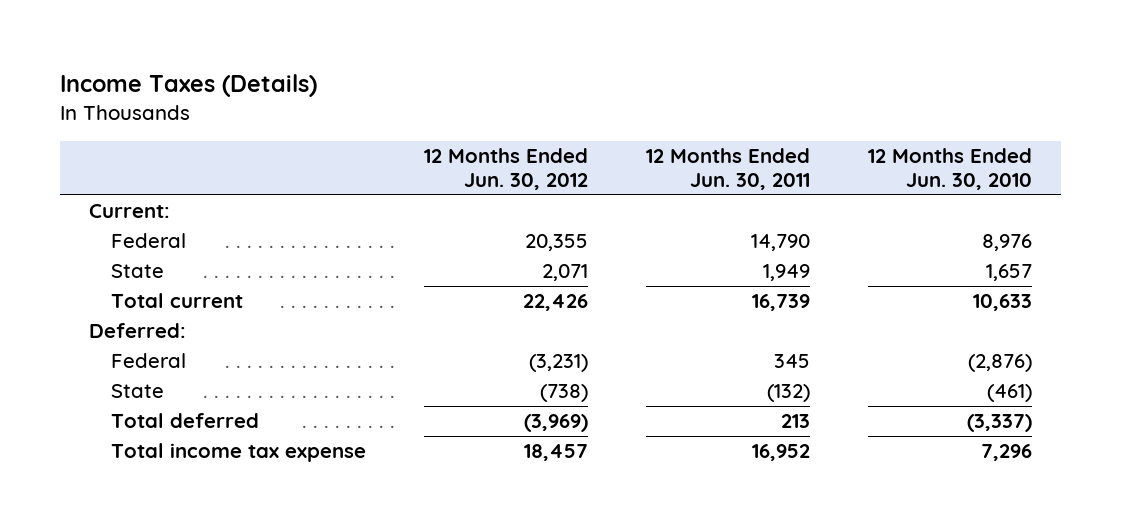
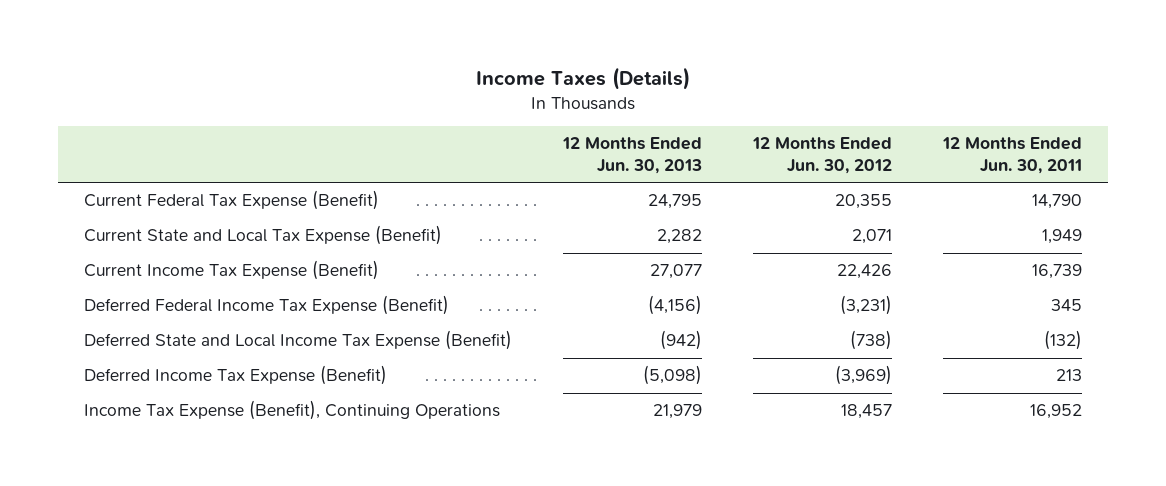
- | 12 Months Ended Jun. 30, 2012 | 12 Months Ended Jun. 30, 2011 | 12 Months Ended Jun. 30, 2010
+ | 12 Months Ended Jun. 30, 2013 | 12 Months Ended Jun. 30, 2012 | 12 Months Ended Jun. 30, 2011
- Current:
- Federal | 20,355 | 14,790 | 8,976
- State | 2,071 | 1,949 | 1,657
- Total current | 22,426 | 16,739 | 10,633
- Deferred:
- Federal | (3,231) | 345 | (2,876)
- State | (738) | (132) | (461)
- Total deferred | (3,969) | 213 | (3,337)
- Total income tax expense | 18,457 | 16,952 | 7,296
+ Current Federal Tax Expense (Benefit) | 24,795 | 20,355 | 14,790
+ Current State and Local Tax Expense (Benefit) | 2,282 | 2,071 | 1,949
+ Current Income Tax Expense (Benefit) | 27,077 | 22,426 | 16,739
+ Deferred Federal Income Tax Expense (Benefit) | (4,156) | (3,231) | 345
+ Deferred State and Local Income Tax Expense (Benefit) | (942) | (738) | (132)
+ Deferred Income Tax Expense (Benefit) | (5,098) | (3,969) | 213
+ Income Tax Expense (Benefit), Continuing Operations | 21,979 | 18,457 | 16,952

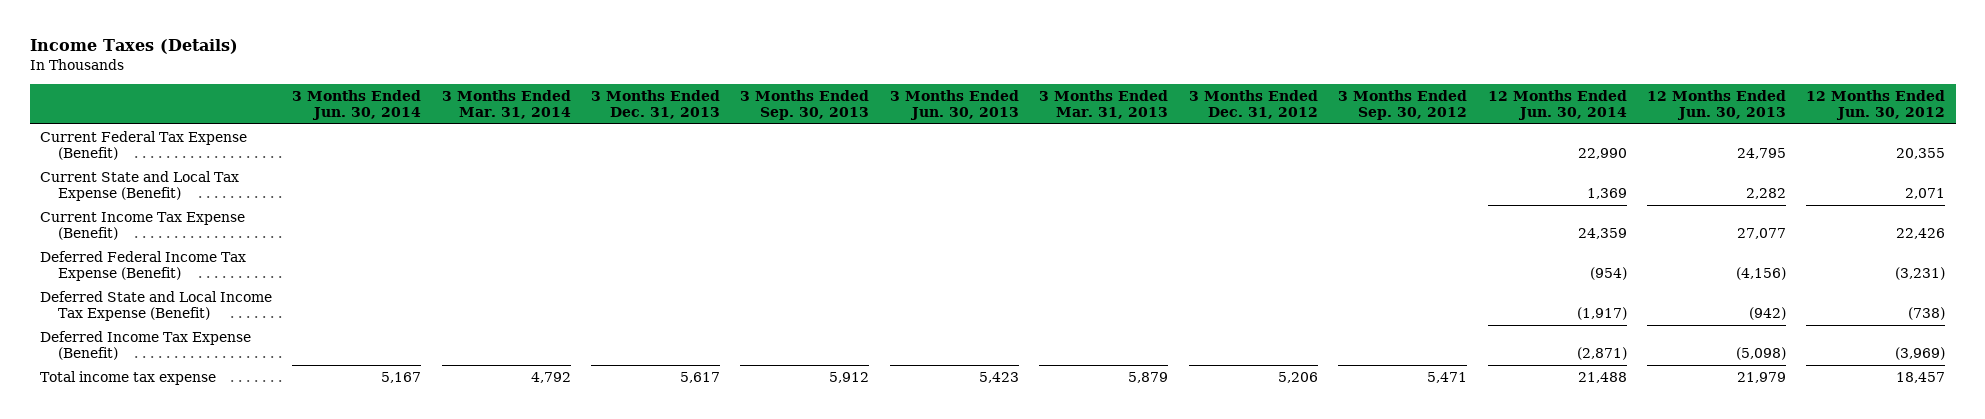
- | 12 Months Ended Jun. 30, 2013 | 12 Months Ended Jun. 30, 2012 | 12 Months Ended Jun. 30, 2011
+ | 3 Months Ended Jun. 30, 2014 | 3 Months Ended Mar. 31, 2014 | 3 Months Ended Dec. 31, 2013 | 3 Months Ended Sep. 30, 2013 | 3 Months Ended Jun. 30, 2013 | 3 Months Ended Mar. 31, 2013 | 3 Months Ended Dec. 31, 2012 | 3 Months Ended Sep. 30, 2012 | 12 Months Ended Jun. 30, 2014 | 12 Months Ended Jun. 30, 2013 | 12 Months Ended Jun. 30, 2012
- Income Tax Expense (Benefit), Continuing Operations | 21,979 | 18,457 | 16,952
+ Total income tax expense | 5,167 | 4,792 | 5,617 | 5,912 | 5,423 | 5,879 | 5,206 | 5,471 | 21,488 | 21,979 | 18,457

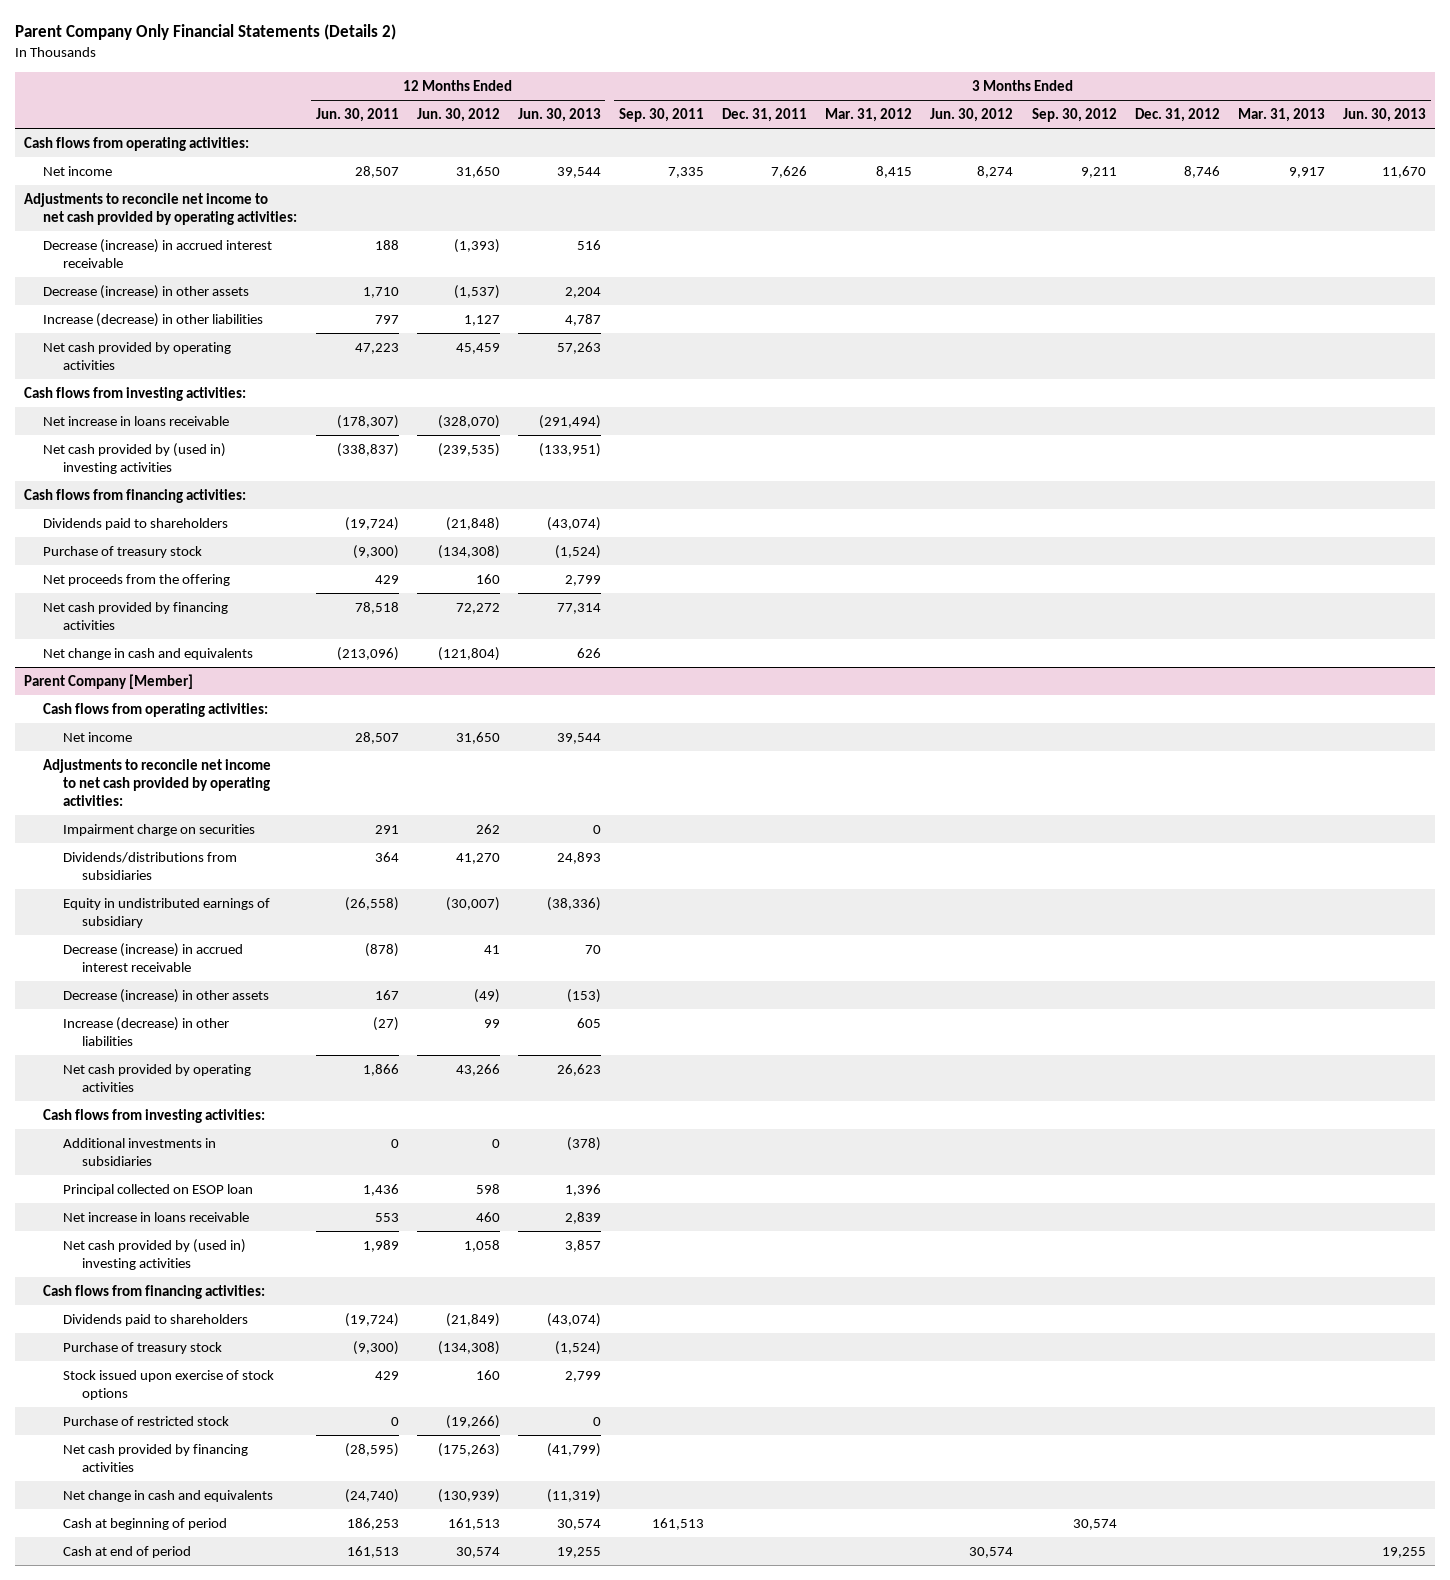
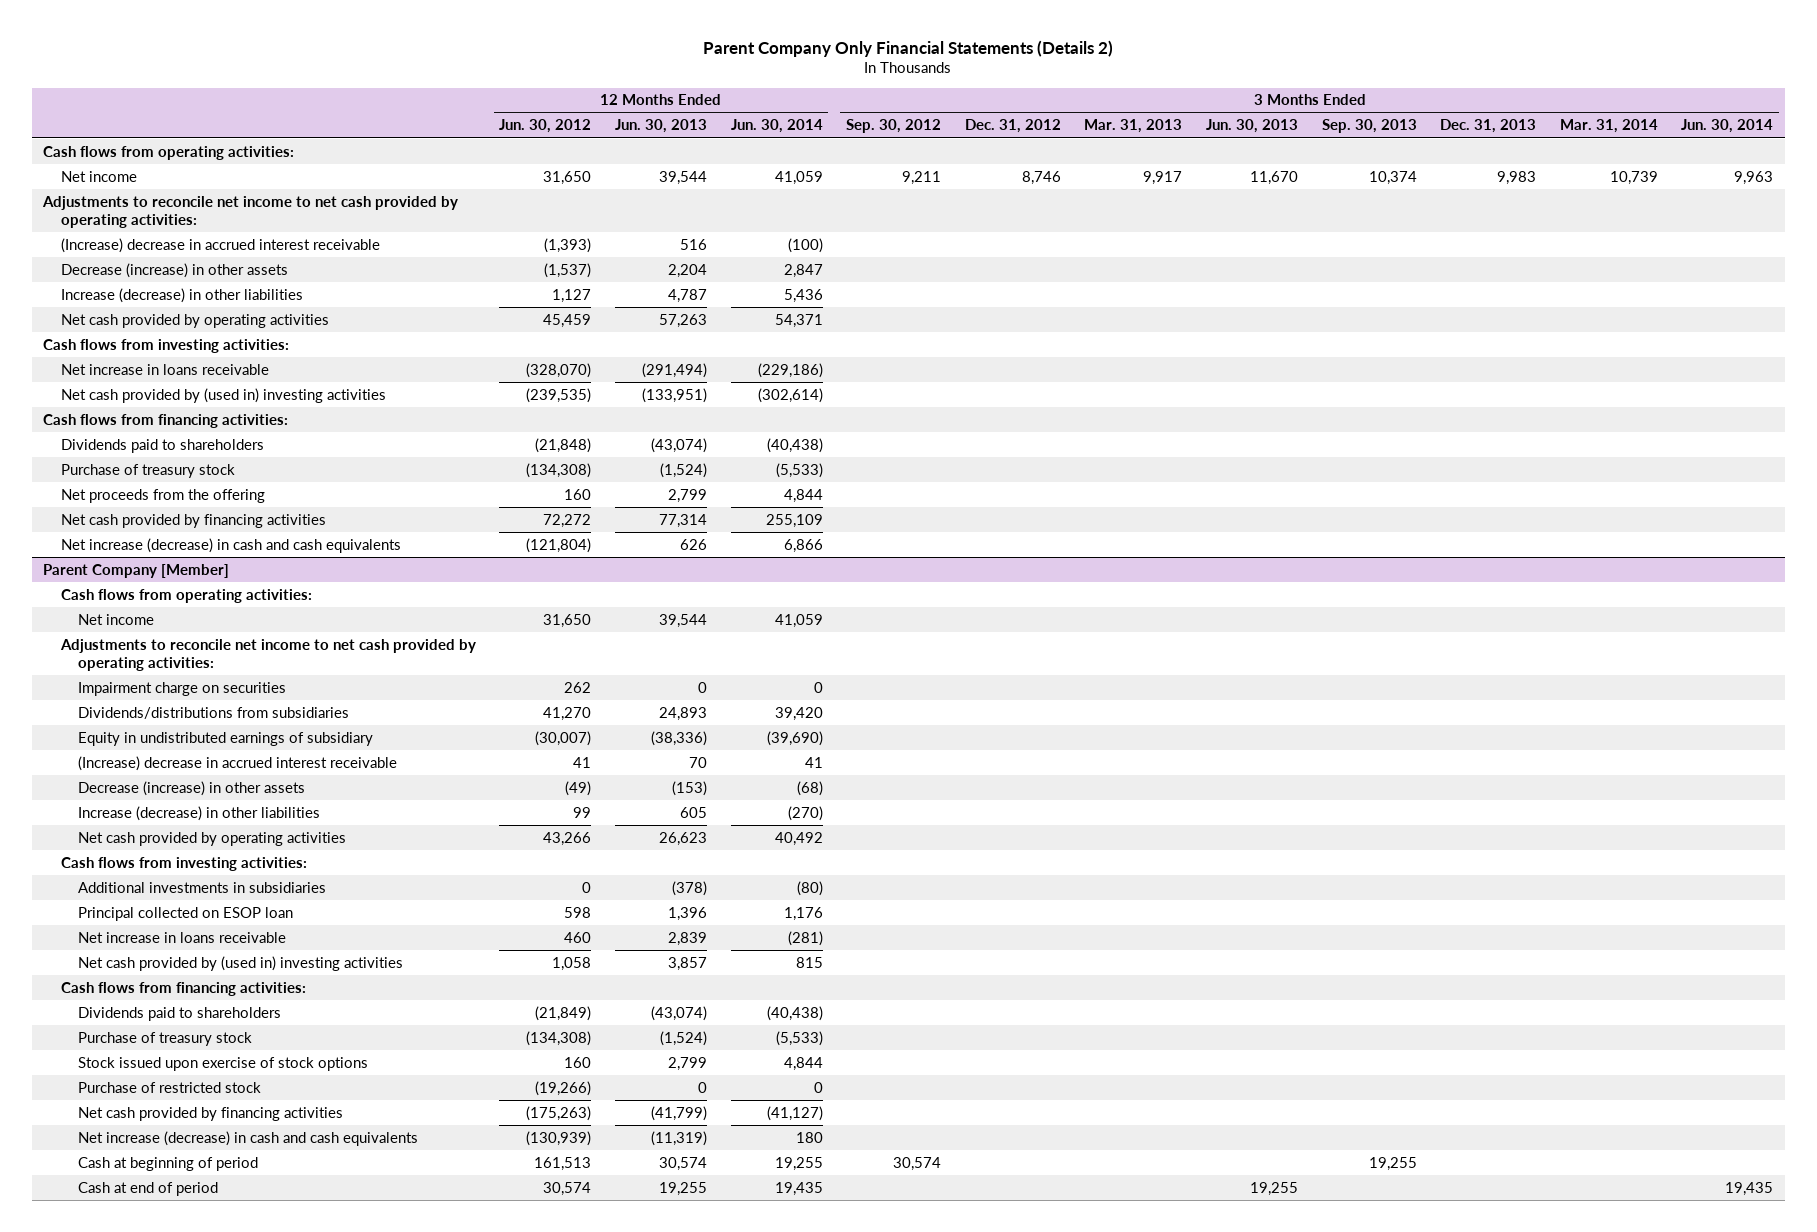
- | 12 Months Ended Jun. 30, 2011 | 12 Months Ended Jun. 30, 2012 | 12 Months Ended Jun. 30, 2013 | 3 Months Ended Sep. 30, 2011 | 3 Months Ended Dec. 31, 2011 | 3 Months Ended Mar. 31, 2012 | 3 Months Ended Jun. 30, 2012 | 3 Months Ended Sep. 30, 2012 | 3 Months Ended Dec. 31, 2012 | 3 Months Ended Mar. 31, 2013 | 3 Months Ended Jun. 30, 2013
+ | 12 Months Ended Jun. 30, 2012 | 12 Months Ended Jun. 30, 2013 | 12 Months Ended Jun. 30, 2014 | 3 Months Ended Sep. 30, 2012 | 3 Months Ended Dec. 31, 2012 | 3 Months Ended Mar. 31, 2013 | 3 Months Ended Jun. 30, 2013 | 3 Months Ended Sep. 30, 2013 | 3 Months Ended Dec. 31, 2013 | 3 Months Ended Mar. 31, 2014 | 3 Months Ended Jun. 30, 2014
- Decrease (increase) in accrued interest receivable | 188 | (1,393) | 516 | | | | | | | |
+ (Increase) decrease in accrued interest receivable | (1,393) | 516 | (100) | | | | | | | |
- Net change in cash and equivalents | (213,096) | (121,804) | 626 | | | | | | | |
+ Net increase (decrease) in cash and cash equivalents | (121,804) | 626 | 6,866 | | | | | | | |
@ Parent Company [Member]
- Decrease (increase) in accrued interest receivable | (878) | 41 | 70 | | | | | | | |
+ (Increase) decrease in accrued interest receivable | 41 | 70 | 41 | | | | | | | |
- Net change in cash and equivalents | (24,740) | (130,939) | (11,319) | | | | | | | |
+ Net increase (decrease) in cash and cash equivalents | (130,939) | (11,319) | 180 | | | | | | | |

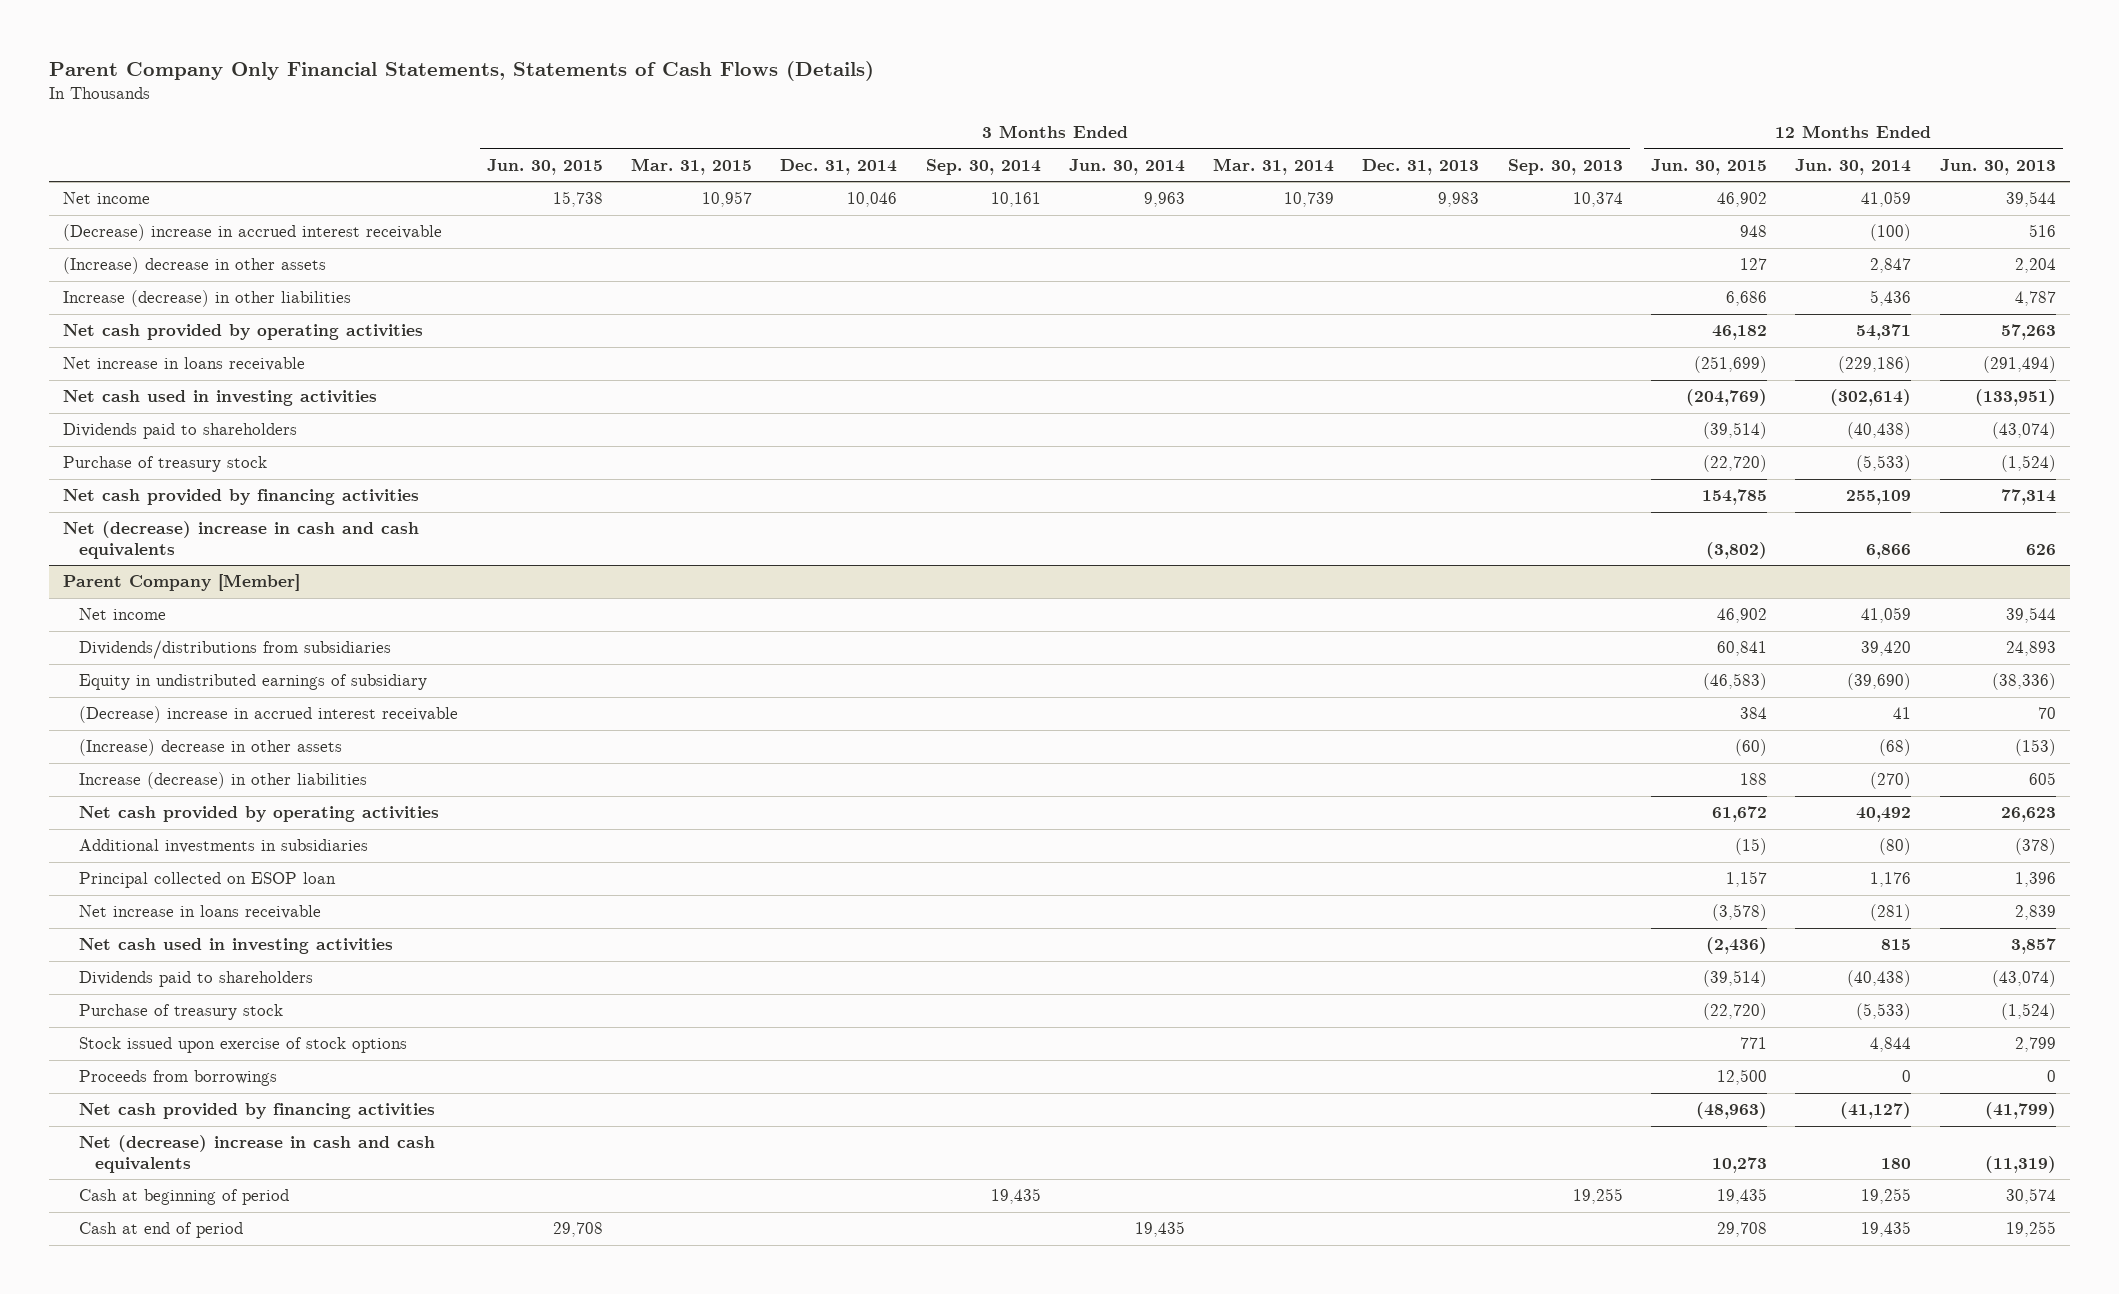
- Parent Company Only Financial Statements (Details 2)
+ Parent Company Only Financial Statements, Statements of Cash Flows (Details)
- | 12 Months Ended Jun. 30, 2012 | 12 Months Ended Jun. 30, 2013 | 12 Months Ended Jun. 30, 2014 | 3 Months Ended Sep. 30, 2012 | 3 Months Ended Dec. 31, 2012 | 3 Months Ended Mar. 31, 2013 | 3 Months Ended Jun. 30, 2013 | 3 Months Ended Sep. 30, 2013 | 3 Months Ended Dec. 31, 2013 | 3 Months Ended Mar. 31, 2014 | 3 Months Ended Jun. 30, 2014
+ | 3 Months Ended Jun. 30, 2015 | 3 Months Ended Mar. 31, 2015 | 3 Months Ended Dec. 31, 2014 | 3 Months Ended Sep. 30, 2014 | 3 Months Ended Jun. 30, 2014 | 3 Months Ended Mar. 31, 2014 | 3 Months Ended Dec. 31, 2013 | 3 Months Ended Sep. 30, 2013 | 12 Months Ended Jun. 30, 2015 | 12 Months Ended Jun. 30, 2014 | 12 Months Ended Jun. 30, 2013
- Cash flows from operating activities:
- Adjustments to reconcile net income to net cash provided by operating activities:
- (Increase) decrease in accrued interest receivable | (1,393) | 516 | (100) | | | | | | | |
- Decrease (increase) in other assets | (1,537) | 2,204 | 2,847 | | | | | | | |
+ (Decrease) increase in accrued interest receivable | | | | | | | | | 948 | (100) | 516
+ (Increase) decrease in other assets | | | | | | | | | 127 | 2,847 | 2,204
- Cash flows from investing activities:
- Net cash provided by (used in) investing activities | (239,535) | (133,951) | (302,614) | | | | | | | |
- Cash flows from financing activities:
+ Net cash used in investing activities | | | | | | | | | (204,769) | (302,614) | (133,951)
- Net proceeds from the offering | 160 | 2,799 | 4,844 | | | | | | | |
- Net increase (decrease) in cash and cash equivalents | (121,804) | 626 | 6,866 | | | | | | | |
+ Net (decrease) increase in cash and cash equivalents | | | | | | | | | (3,802) | 6,866 | 626
@ Parent Company [Member]
- Cash flows from operating activities:
- Adjustments to reconcile net income to net cash provided by operating activities:
- Impairment charge on securities | 262 | 0 | 0 | | | | | | | |
- (Increase) decrease in accrued interest receivable | 41 | 70 | 41 | | | | | | | |
- Decrease (increase) in other assets | (49) | (153) | (68) | | | | | | | |
+ (Decrease) increase in accrued interest receivable | | | | | | | | | 384 | 41 | 70
+ (Increase) decrease in other assets | | | | | | | | | (60) | (68) | (153)
- Cash flows from investing activities:
- Net cash provided by (used in) investing activities | 1,058 | 3,857 | 815 | | | | | | | |
- Cash flows from financing activities:
+ Net cash used in investing activities | | | | | | | | | (2,436) | 815 | 3,857
- Purchase of restricted stock | (19,266) | 0 | 0 | | | | | | | |
+ Proceeds from borrowings | | | | | | | | | 12,500 | 0 | 0
- Net increase (decrease) in cash and cash equivalents | (130,939) | (11,319) | 180 | | | | | | | |
+ Net (decrease) increase in cash and cash equivalents | | | | | | | | | 10,273 | 180 | (11,319)

